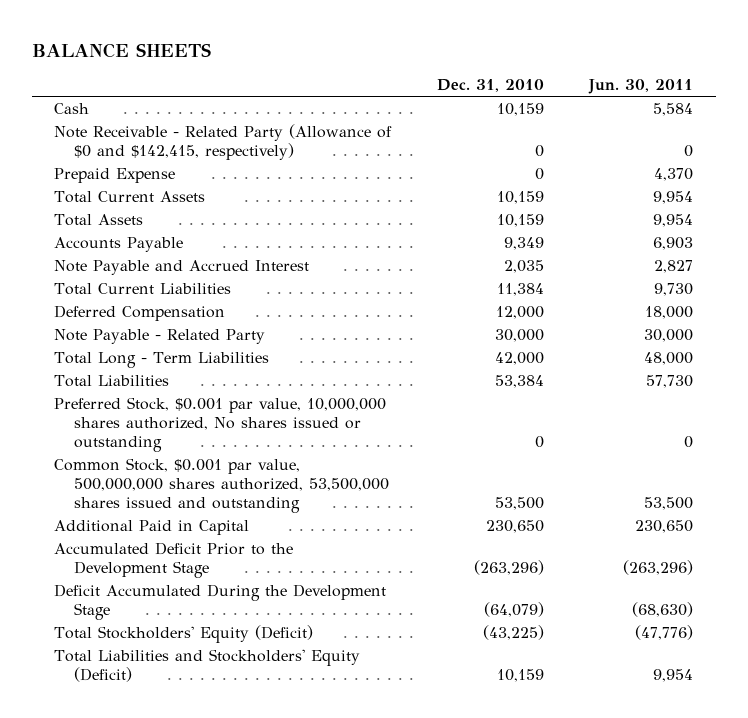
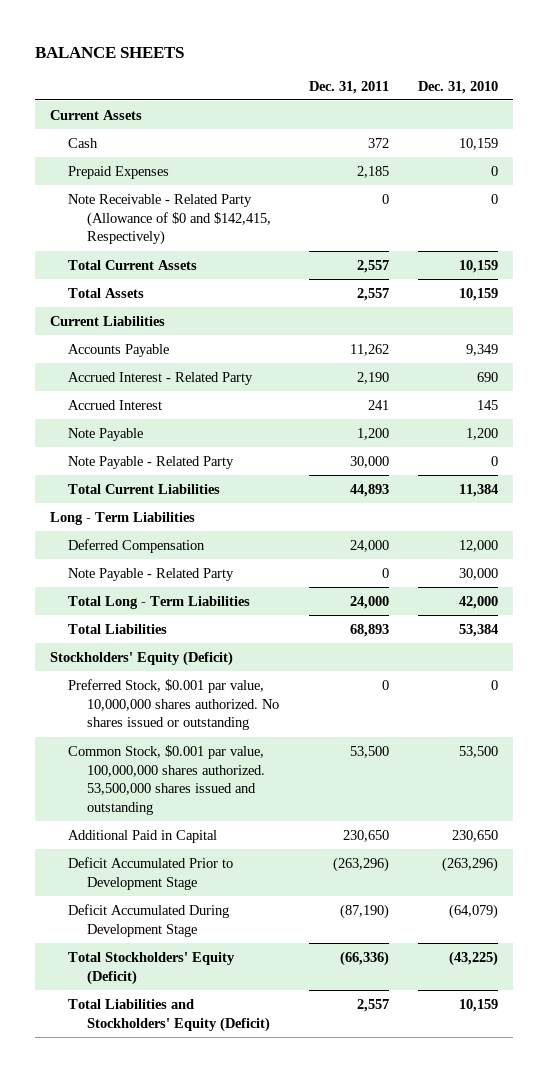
- | Dec. 31, 2010 | Jun. 30, 2011
+ | Dec. 31, 2011 | Dec. 31, 2010
+ Current Assets
- Note Receivable - Related Party (Allowance of $0 and $142,415, respectively) | 0 | 0
- Prepaid Expense | 0 | 4,370
+ Prepaid Expenses | 2,185 | 0
+ Note Receivable - Related Party (Allowance of $0 and $142,415, Respectively) | 0 | 0
+ Current Liabilities
- Note Payable and Accrued Interest | 2,035 | 2,827
+ Accrued Interest - Related Party | 2,190 | 690
+ Accrued Interest | 241 | 145
+ Note Payable | 1,200 | 1,200
+ Note Payable - Related Party | 30,000 | 0
+ Long - Term Liabilities
- Preferred Stock, $0.001 par value, 10,000,000 shares authorized, No shares issued or outstanding | 0 | 0
- Common Stock, $0.001 par value, 500,000,000 shares authorized, 53,500,000 shares issued and outstanding | 53,500 | 53,500
+ Stockholders' Equity (Deficit)
+ Preferred Stock, $0.001 par value, 10,000,000 shares authorized. No shares issued or outstanding | 0 | 0
+ Common Stock, $0.001 par value, 100,000,000 shares authorized. 53,500,000 shares issued and outstanding | 53,500 | 53,500
- Accumulated Deficit Prior to the Development Stage | (263,296) | (263,296)
- Deficit Accumulated During the Development Stage | (64,079) | (68,630)
+ Deficit Accumulated Prior to Development Stage | (263,296) | (263,296)
+ Deficit Accumulated During Development Stage | (87,190) | (64,079)

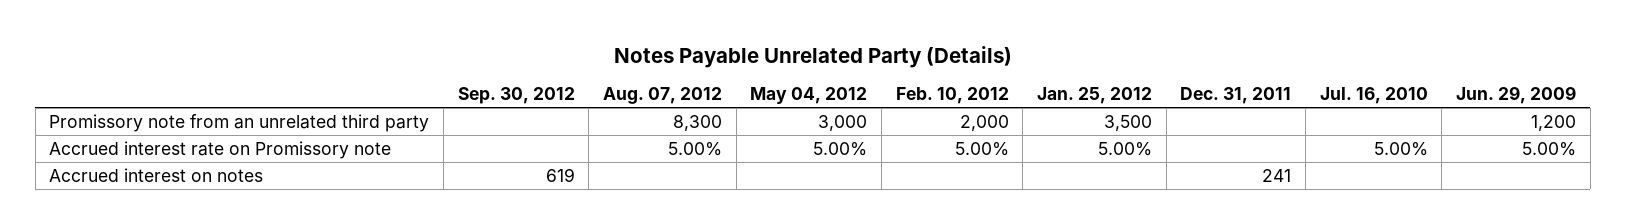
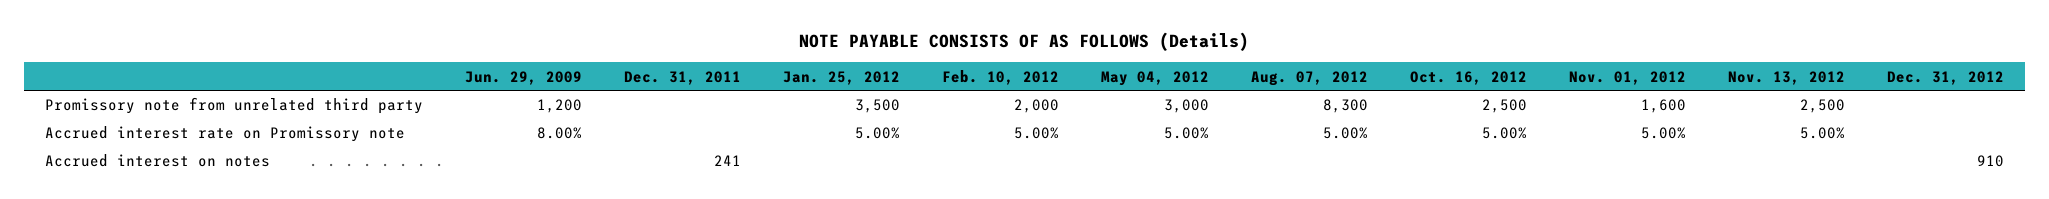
- Notes Payable Unrelated Party (Details)
+ NOTE PAYABLE CONSISTS OF AS FOLLOWS (Details)
- | Sep. 30, 2012 | Aug. 07, 2012 | May 04, 2012 | Feb. 10, 2012 | Jan. 25, 2012 | Dec. 31, 2011 | Jul. 16, 2010 | Jun. 29, 2009
+ | Jun. 29, 2009 | Dec. 31, 2011 | Jan. 25, 2012 | Feb. 10, 2012 | May 04, 2012 | Aug. 07, 2012 | Oct. 16, 2012 | Nov. 01, 2012 | Nov. 13, 2012 | Dec. 31, 2012
- Promissory note from an unrelated third party | | 8,300 | 3,000 | 2,000 | 3,500 | | | 1,200
- Accrued interest rate on Promissory note | | 5.00% | 5.00% | 5.00% | 5.00% | | 5.00% | 5.00%
+ Promissory note from unrelated third party | 1,200 | | 3,500 | 2,000 | 3,000 | 8,300 | 2,500 | 1,600 | 2,500 |
+ Accrued interest rate on Promissory note | 8.00% | | 5.00% | 5.00% | 5.00% | 5.00% | 5.00% | 5.00% | 5.00% |

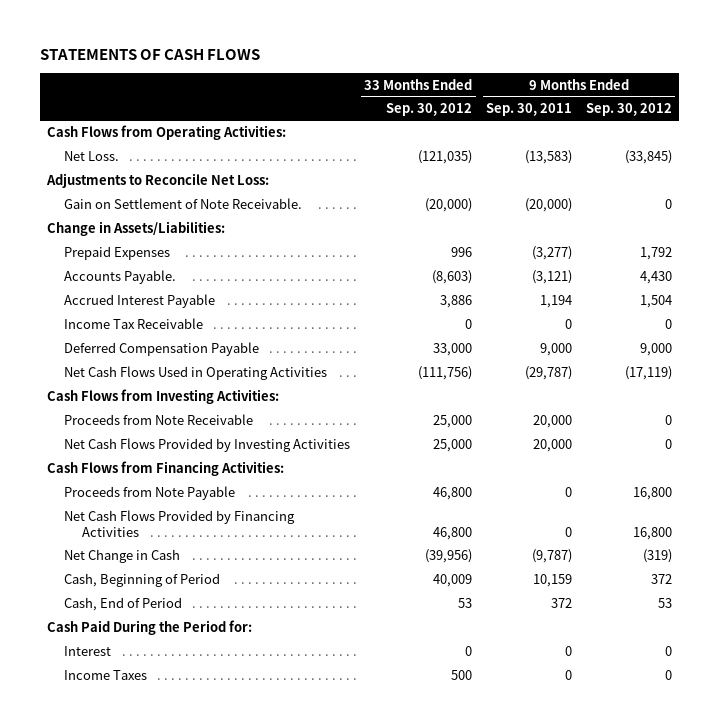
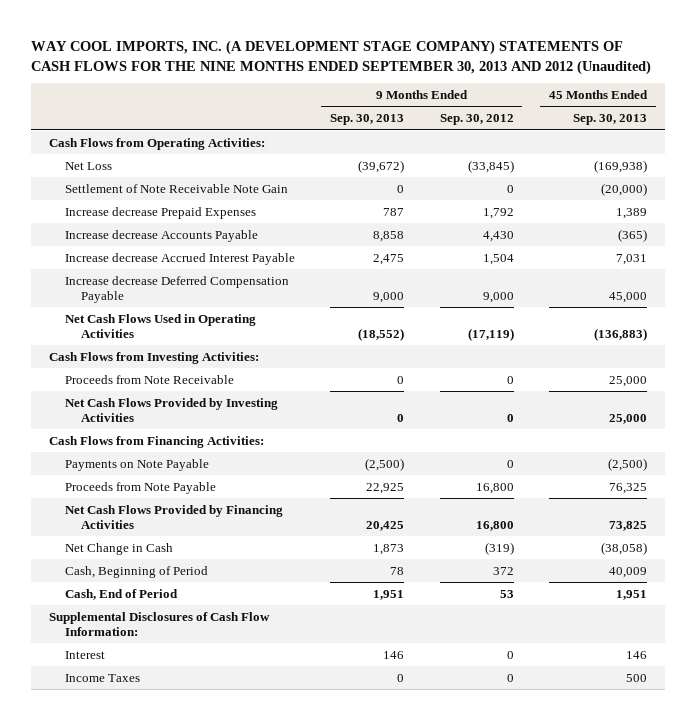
- STATEMENTS OF CASH FLOWS
+ WAY COOL IMPORTS, INC. (A DEVELOPMENT STAGE COMPANY) STATEMENTS OF CASH FLOWS FOR THE NINE MONTHS ENDED SEPTEMBER 30, 2013 AND 2012 (Unaudited)
- | 33 Months Ended Sep. 30, 2012 | 9 Months Ended Sep. 30, 2011 | 9 Months Ended Sep. 30, 2012
+ | 9 Months Ended Sep. 30, 2013 | 9 Months Ended Sep. 30, 2012 | 45 Months Ended Sep. 30, 2013
- Net Loss. | (121,035) | (13,583) | (33,845)
- Adjustments to Reconcile Net Loss:
- Gain on Settlement of Note Receivable. | (20,000) | (20,000) | 0
- Change in Assets/Liabilities:
- Prepaid Expenses | 996 | (3,277) | 1,792
- Accounts Payable. | (8,603) | (3,121) | 4,430
- Accrued Interest Payable | 3,886 | 1,194 | 1,504
- Income Tax Receivable | 0 | 0 | 0
- Deferred Compensation Payable | 33,000 | 9,000 | 9,000
+ Net Loss | (39,672) | (33,845) | (169,938)
+ Settlement of Note Receivable Note Gain | 0 | 0 | (20,000)
+ Increase decrease Prepaid Expenses | 787 | 1,792 | 1,389
+ Increase decrease Accounts Payable | 8,858 | 4,430 | (365)
+ Increase decrease Accrued Interest Payable | 2,475 | 1,504 | 7,031
+ Increase decrease Deferred Compensation Payable | 9,000 | 9,000 | 45,000
+ Payments on Note Payable | (2,500) | 0 | (2,500)
- Cash Paid During the Period for:
+ Supplemental Disclosures of Cash Flow Information:

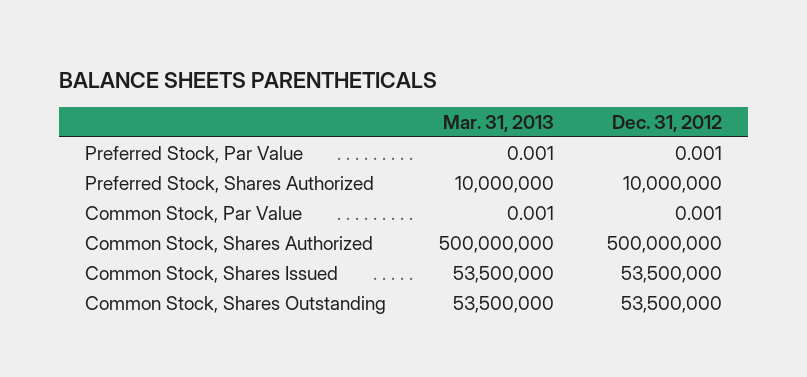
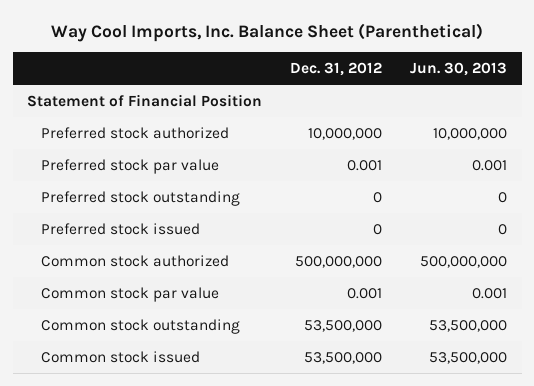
- BALANCE SHEETS PARENTHETICALS
+ Way Cool Imports, Inc. Balance Sheet (Parenthetical)
- | Mar. 31, 2013 | Dec. 31, 2012
+ | Dec. 31, 2012 | Jun. 30, 2013
- Preferred Stock, Par Value | 0.001 | 0.001
- Preferred Stock, Shares Authorized | 10,000,000 | 10,000,000
- Common Stock, Par Value | 0.001 | 0.001
- Common Stock, Shares Authorized | 500,000,000 | 500,000,000
- Common Stock, Shares Issued | 53,500,000 | 53,500,000
- Common Stock, Shares Outstanding | 53,500,000 | 53,500,000
+ Statement of Financial Position
+ Preferred stock authorized | 10,000,000 | 10,000,000
+ Preferred stock par value | 0.001 | 0.001
+ Preferred stock outstanding | 0 | 0
+ Preferred stock issued | 0 | 0
+ Common stock authorized | 500,000,000 | 500,000,000
+ Common stock par value | 0.001 | 0.001
+ Common stock outstanding | 53,500,000 | 53,500,000
+ Common stock issued | 53,500,000 | 53,500,000

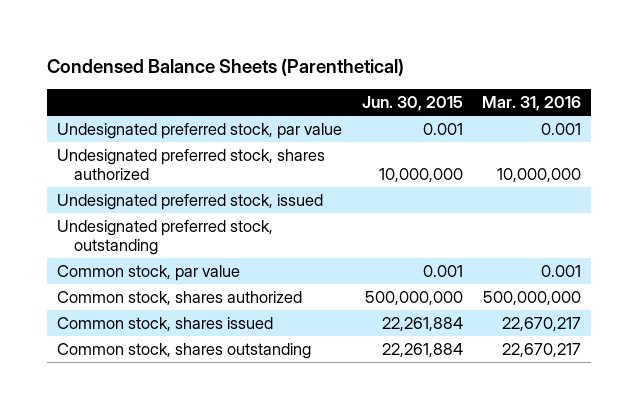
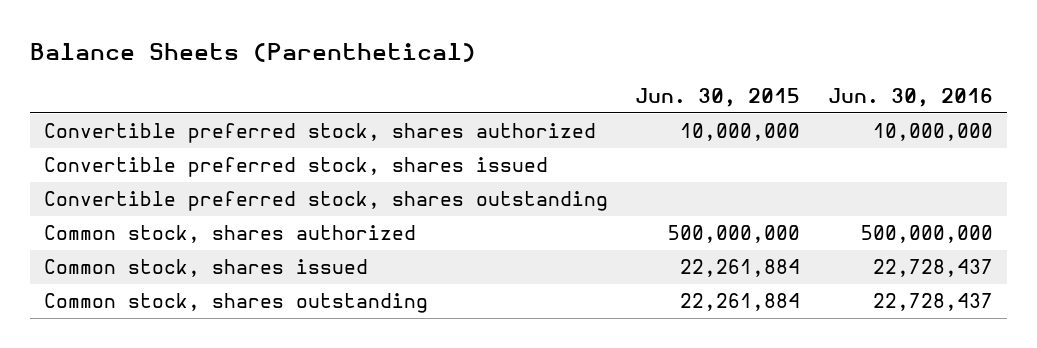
- Condensed Balance Sheets (Parenthetical)
+ Balance Sheets (Parenthetical)
- | Jun. 30, 2015 | Mar. 31, 2016
+ | Jun. 30, 2015 | Jun. 30, 2016
- Undesignated preferred stock, par value | 0.001 | 0.001
- Undesignated preferred stock, shares authorized | 10,000,000 | 10,000,000
- Undesignated preferred stock, issued
- Undesignated preferred stock, outstanding
- Common stock, par value | 0.001 | 0.001
+ Convertible preferred stock, shares authorized | 10,000,000 | 10,000,000
+ Convertible preferred stock, shares issued
+ Convertible preferred stock, shares outstanding

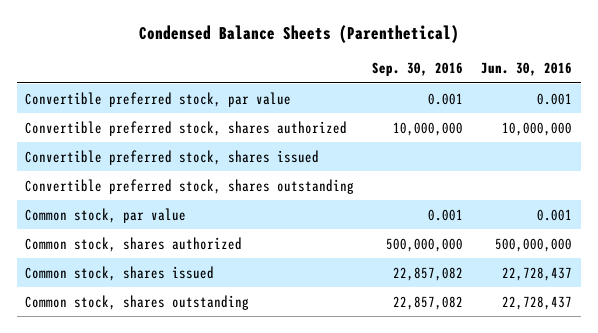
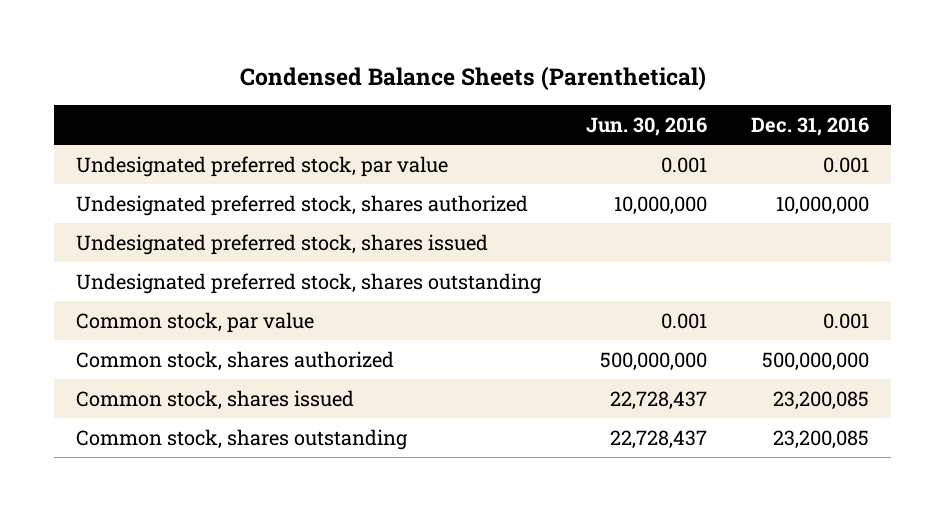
- | Sep. 30, 2016 | Jun. 30, 2016
+ | Jun. 30, 2016 | Dec. 31, 2016
- Convertible preferred stock, par value | 0.001 | 0.001
- Convertible preferred stock, shares authorized | 10,000,000 | 10,000,000
- Convertible preferred stock, shares issued
- Convertible preferred stock, shares outstanding
+ Undesignated preferred stock, par value | 0.001 | 0.001
+ Undesignated preferred stock, shares authorized | 10,000,000 | 10,000,000
+ Undesignated preferred stock, shares issued
+ Undesignated preferred stock, shares outstanding

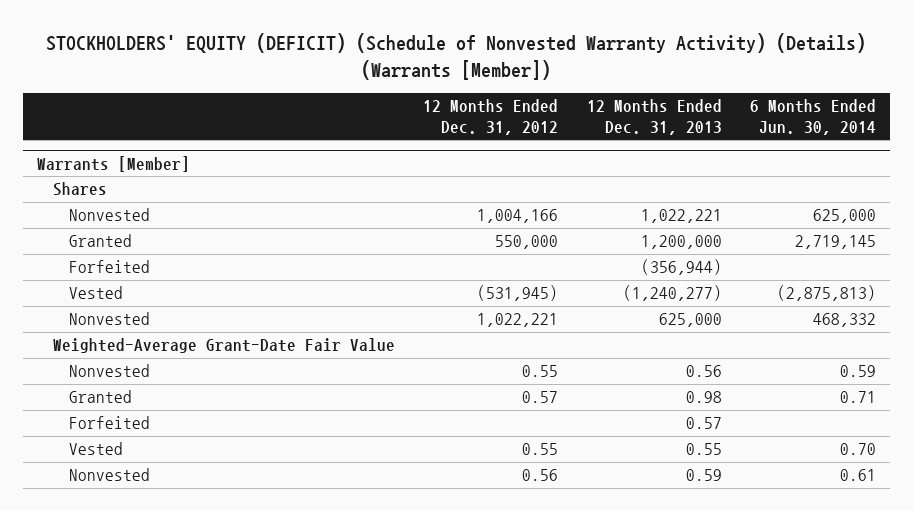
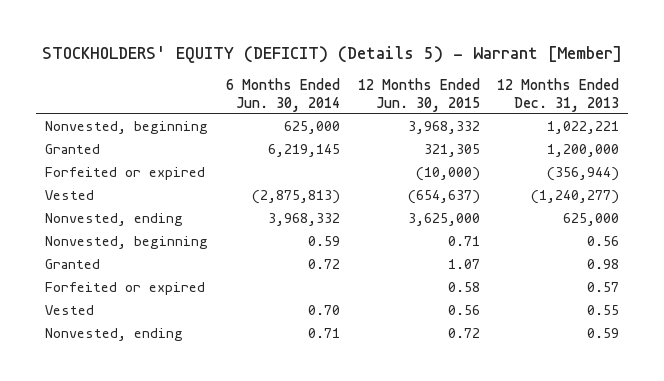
- STOCKHOLDERS' EQUITY (DEFICIT) (Schedule of Nonvested Warranty Activity) (Details) (Warrants [Member])
+ STOCKHOLDERS' EQUITY (DEFICIT) (Details 5) - Warrant [Member]
- | 12 Months Ended Dec. 31, 2012 | 12 Months Ended Dec. 31, 2013 | 6 Months Ended Jun. 30, 2014
+ | 6 Months Ended Jun. 30, 2014 | 12 Months Ended Jun. 30, 2015 | 12 Months Ended Dec. 31, 2013
- Warrants [Member]
- Shares
- Nonvested | 1,004,166 | 1,022,221 | 625,000
- Granted | 550,000 | 1,200,000 | 2,719,145
- Forfeited | | (356,944) |
+ Nonvested, beginning | 625,000 | 3,968,332 | 1,022,221
+ Granted | 6,219,145 | 321,305 | 1,200,000
+ Forfeited or expired | | (10,000) | (356,944)
- Nonvested | 1,022,221 | 625,000 | 468,332
- Weighted-Average Grant-Date Fair Value
- Nonvested | 0.55 | 0.56 | 0.59
- Granted | 0.57 | 0.98 | 0.71
- Forfeited | | 0.57 |
+ Nonvested, ending | 3,968,332 | 3,625,000 | 625,000
+ Nonvested, beginning | 0.59 | 0.71 | 0.56
+ Granted | 0.72 | 1.07 | 0.98
+ Forfeited or expired | | 0.58 | 0.57
- Nonvested | 0.56 | 0.59 | 0.61
+ Nonvested, ending | 0.71 | 0.72 | 0.59

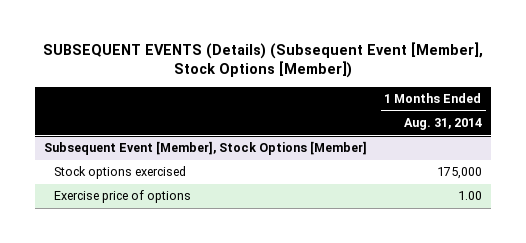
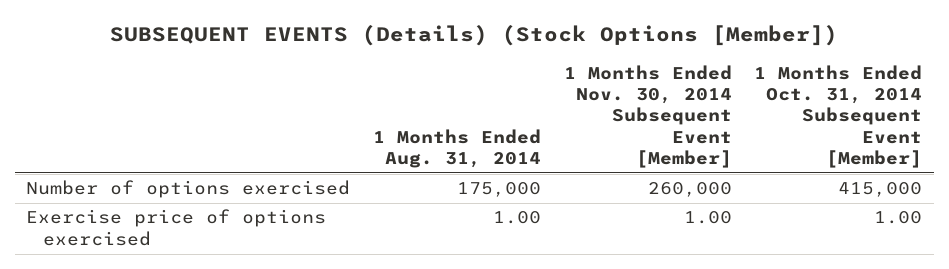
- SUBSEQUENT EVENTS (Details) (Subsequent Event [Member], Stock Options [Member])
+ SUBSEQUENT EVENTS (Details) (Stock Options [Member])
- | 1 Months Ended Aug. 31, 2014
+ | 1 Months Ended Aug. 31, 2014 | 1 Months Ended Nov. 30, 2014 Subsequent Event [Member] | 1 Months Ended Oct. 31, 2014 Subsequent Event [Member]
- Subsequent Event [Member], Stock Options [Member]
- Stock options exercised | 175,000
- Exercise price of options | 1.00
+ Number of options exercised | 175,000 | 260,000 | 415,000
+ Exercise price of options exercised | 1.00 | 1.00 | 1.00

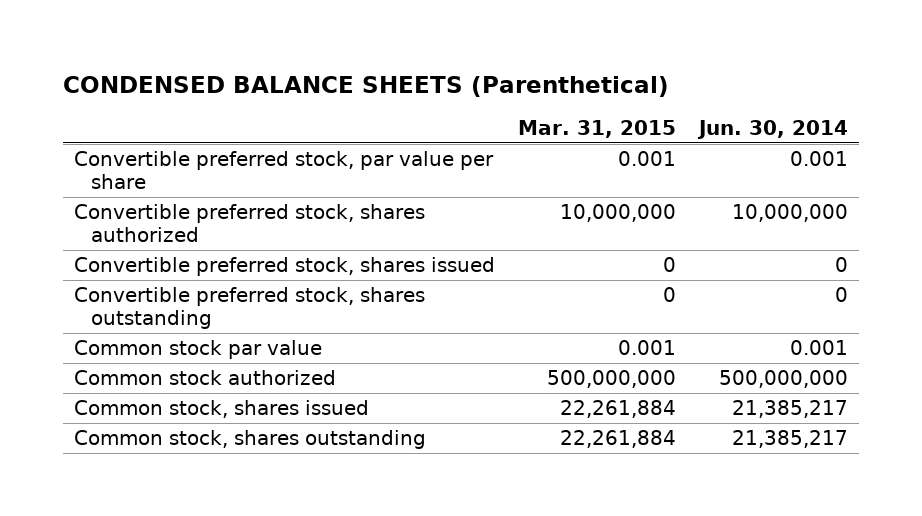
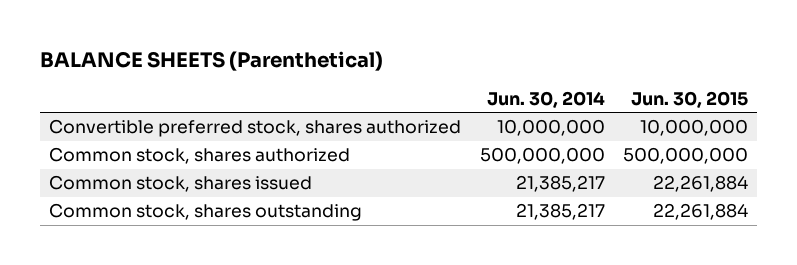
- CONDENSED BALANCE SHEETS (Parenthetical)
+ BALANCE SHEETS (Parenthetical)
- | Mar. 31, 2015 | Jun. 30, 2014
+ | Jun. 30, 2014 | Jun. 30, 2015
- Convertible preferred stock, par value per share | 0.001 | 0.001
- Convertible preferred stock, shares issued | 0 | 0
- Convertible preferred stock, shares outstanding | 0 | 0
- Common stock par value | 0.001 | 0.001
- Common stock authorized | 500,000,000 | 500,000,000
+ Common stock, shares authorized | 500,000,000 | 500,000,000

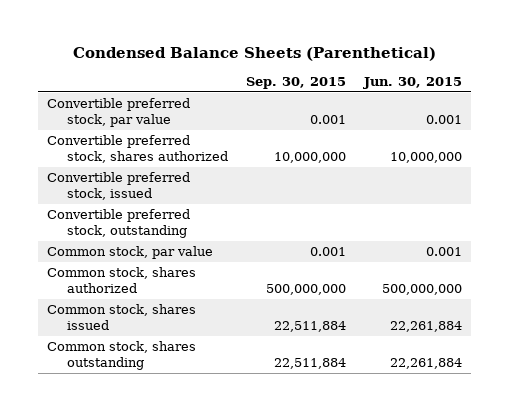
- BALANCE SHEETS (Parenthetical)
+ Condensed Balance Sheets (Parenthetical)
- | Jun. 30, 2014 | Jun. 30, 2015
+ | Sep. 30, 2015 | Jun. 30, 2015
+ Convertible preferred stock, par value | 0.001 | 0.001
+ Convertible preferred stock, issued
+ Convertible preferred stock, outstanding
+ Common stock, par value | 0.001 | 0.001

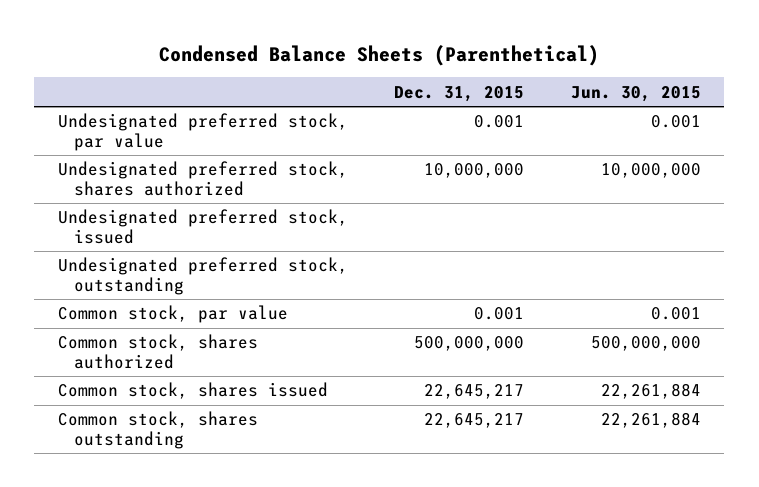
- | Sep. 30, 2015 | Jun. 30, 2015
+ | Dec. 31, 2015 | Jun. 30, 2015
- Convertible preferred stock, par value | 0.001 | 0.001
- Convertible preferred stock, shares authorized | 10,000,000 | 10,000,000
- Convertible preferred stock, issued
- Convertible preferred stock, outstanding
+ Undesignated preferred stock, par value | 0.001 | 0.001
+ Undesignated preferred stock, shares authorized | 10,000,000 | 10,000,000
+ Undesignated preferred stock, issued
+ Undesignated preferred stock, outstanding

